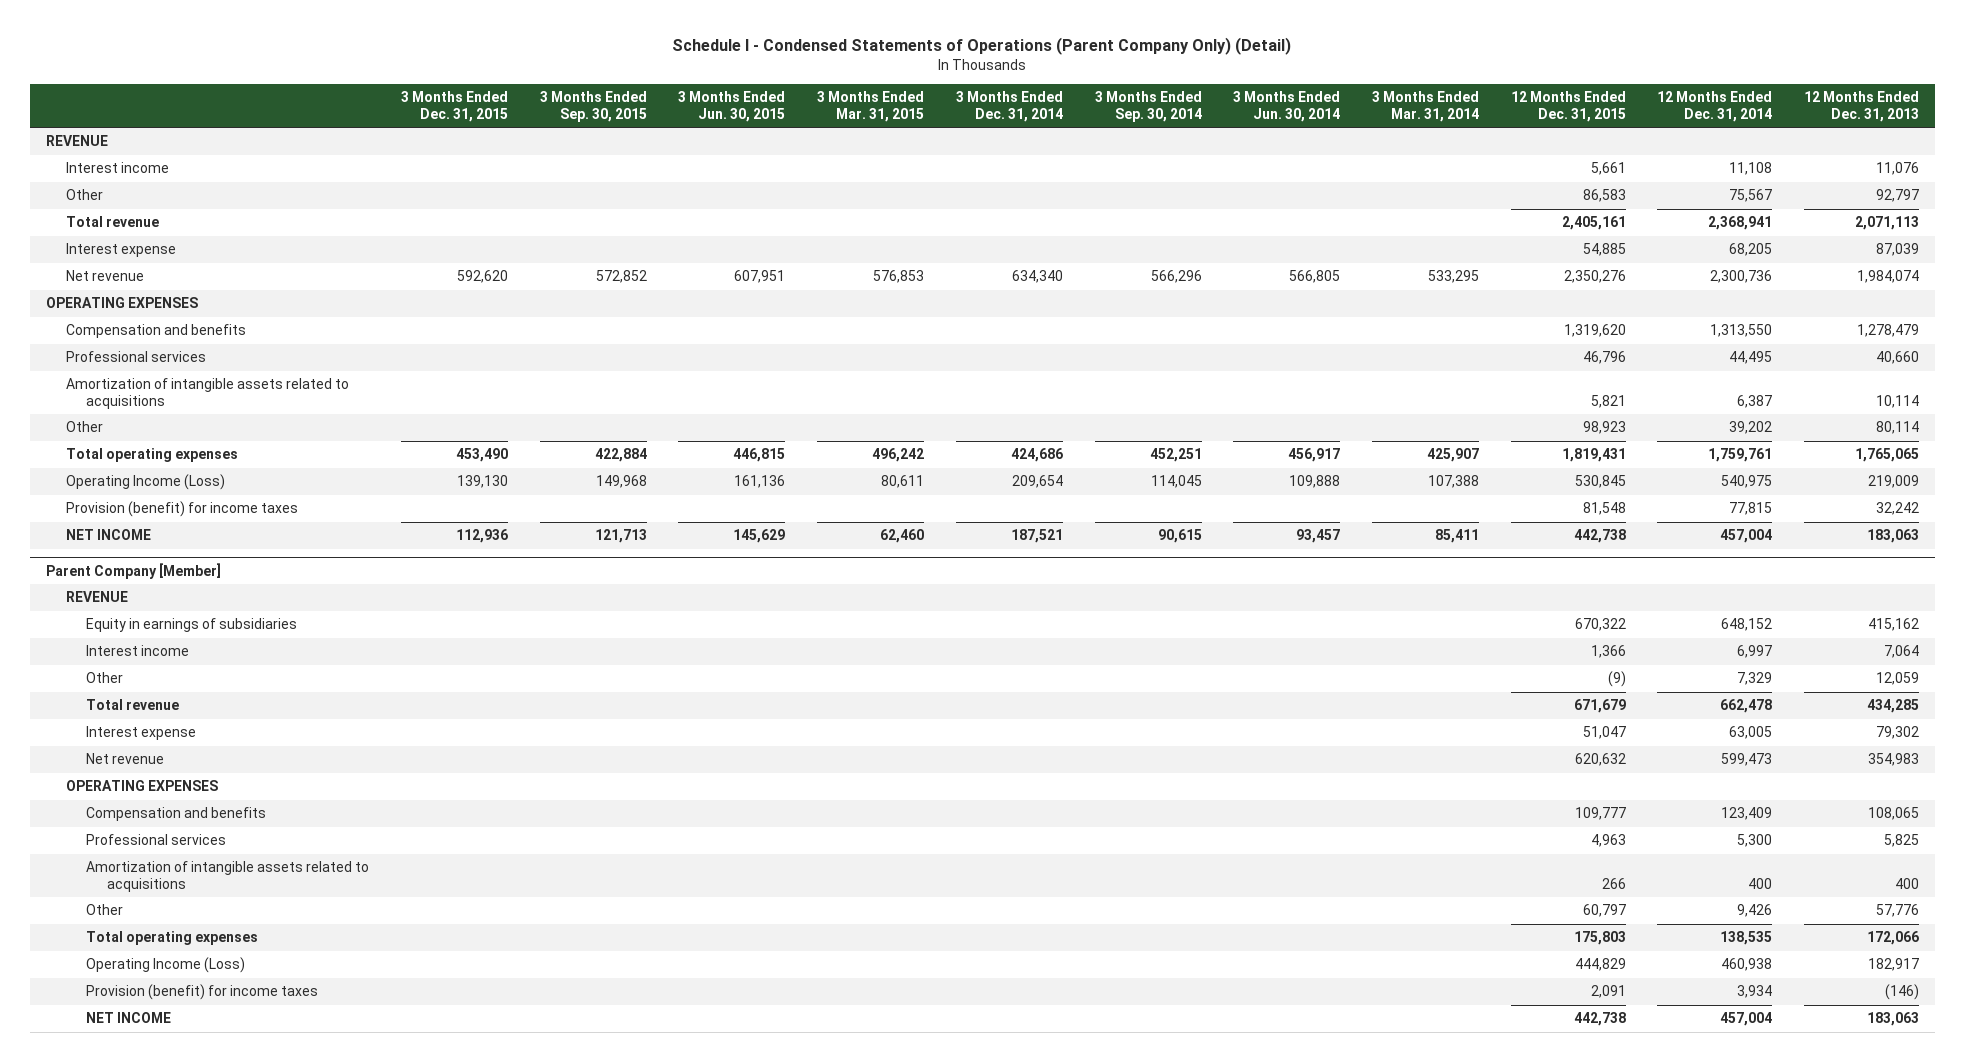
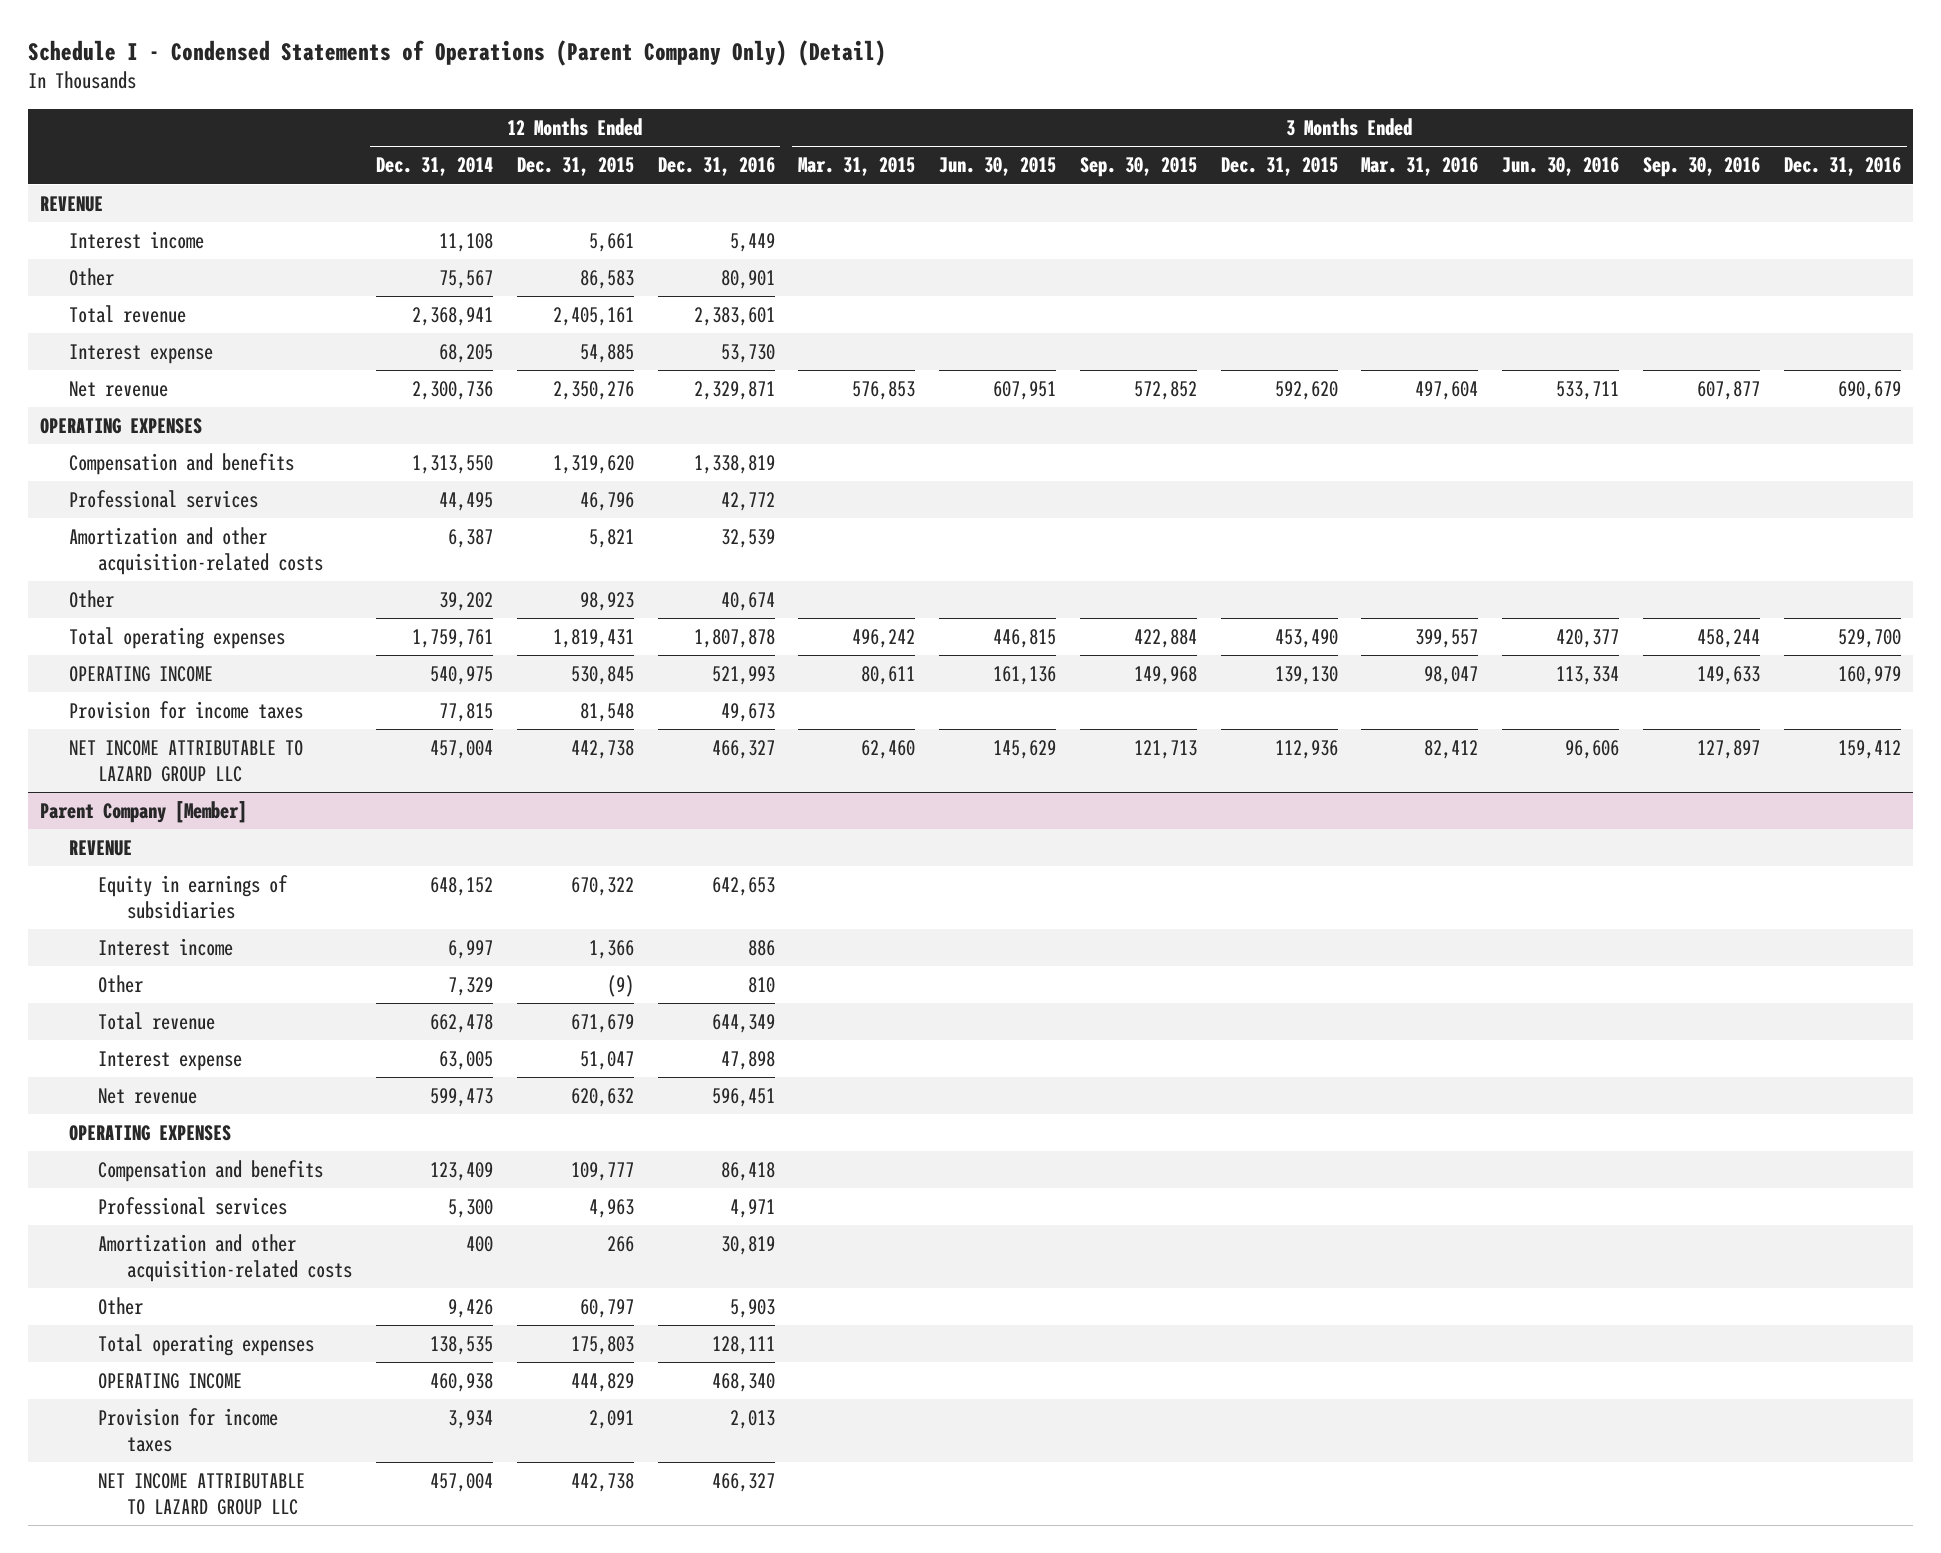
- | 3 Months Ended Dec. 31, 2015 | 3 Months Ended Sep. 30, 2015 | 3 Months Ended Jun. 30, 2015 | 3 Months Ended Mar. 31, 2015 | 3 Months Ended Dec. 31, 2014 | 3 Months Ended Sep. 30, 2014 | 3 Months Ended Jun. 30, 2014 | 3 Months Ended Mar. 31, 2014 | 12 Months Ended Dec. 31, 2015 | 12 Months Ended Dec. 31, 2014 | 12 Months Ended Dec. 31, 2013
+ | 12 Months Ended Dec. 31, 2014 | 12 Months Ended Dec. 31, 2015 | 12 Months Ended Dec. 31, 2016 | 3 Months Ended Mar. 31, 2015 | 3 Months Ended Jun. 30, 2015 | 3 Months Ended Sep. 30, 2015 | 3 Months Ended Dec. 31, 2015 | 3 Months Ended Mar. 31, 2016 | 3 Months Ended Jun. 30, 2016 | 3 Months Ended Sep. 30, 2016 | 3 Months Ended Dec. 31, 2016
- Amortization of intangible assets related to acquisitions | | | | | | | | | 5,821 | 6,387 | 10,114
+ Amortization and other acquisition-related costs | 6,387 | 5,821 | 32,539 | | | | | | | |
- Operating Income (Loss) | 139,130 | 149,968 | 161,136 | 80,611 | 209,654 | 114,045 | 109,888 | 107,388 | 530,845 | 540,975 | 219,009
- Provision (benefit) for income taxes | | | | | | | | | 81,548 | 77,815 | 32,242
- NET INCOME | 112,936 | 121,713 | 145,629 | 62,460 | 187,521 | 90,615 | 93,457 | 85,411 | 442,738 | 457,004 | 183,063
+ OPERATING INCOME | 540,975 | 530,845 | 521,993 | 80,611 | 161,136 | 149,968 | 139,130 | 98,047 | 113,334 | 149,633 | 160,979
+ Provision for income taxes | 77,815 | 81,548 | 49,673 | | | | | | | |
+ NET INCOME ATTRIBUTABLE TO LAZARD GROUP LLC | 457,004 | 442,738 | 466,327 | 62,460 | 145,629 | 121,713 | 112,936 | 82,412 | 96,606 | 127,897 | 159,412
@ Parent Company [Member]
- Amortization of intangible assets related to acquisitions | | | | | | | | | 266 | 400 | 400
+ Amortization and other acquisition-related costs | 400 | 266 | 30,819 | | | | | | | |
- Operating Income (Loss) | | | | | | | | | 444,829 | 460,938 | 182,917
- Provision (benefit) for income taxes | | | | | | | | | 2,091 | 3,934 | (146)
- NET INCOME | | | | | | | | | 442,738 | 457,004 | 183,063
+ OPERATING INCOME | 460,938 | 444,829 | 468,340 | | | | | | | |
+ Provision for income taxes | 3,934 | 2,091 | 2,013 | | | | | | | |
+ NET INCOME ATTRIBUTABLE TO LAZARD GROUP LLC | 457,004 | 442,738 | 466,327 | | | | | | | |

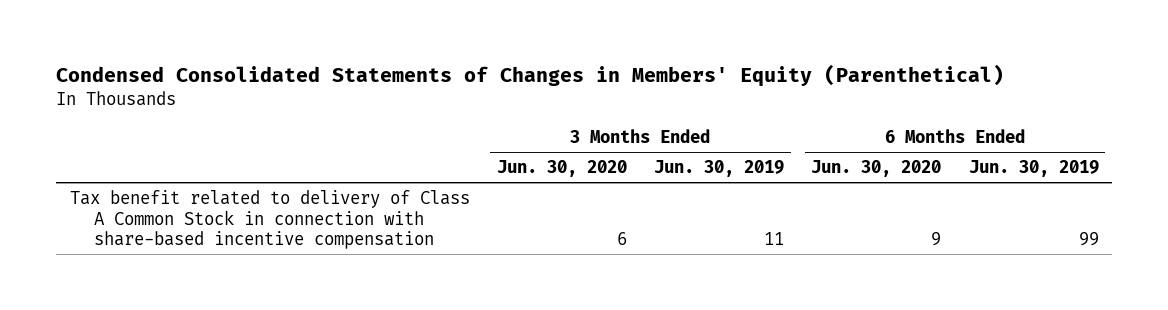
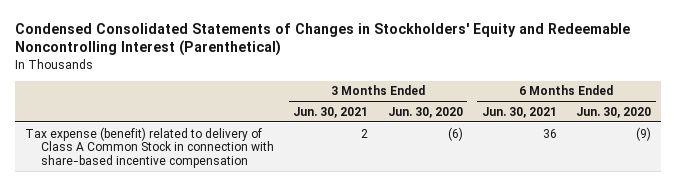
- Condensed Consolidated Statements of Changes in Members' Equity (Parenthetical)
+ Condensed Consolidated Statements of Changes in Stockholders' Equity and Redeemable Noncontrolling Interest (Parenthetical)
- | 3 Months Ended Jun. 30, 2020 | 3 Months Ended Jun. 30, 2019 | 6 Months Ended Jun. 30, 2020 | 6 Months Ended Jun. 30, 2019
+ | 3 Months Ended Jun. 30, 2021 | 3 Months Ended Jun. 30, 2020 | 6 Months Ended Jun. 30, 2021 | 6 Months Ended Jun. 30, 2020
- Tax benefit related to delivery of Class A Common Stock in connection with share-based incentive compensation | 6 | 11 | 9 | 99
+ Tax expense (benefit) related to delivery of Class A Common Stock in connection with share-based incentive compensation | 2 | (6) | 36 | (9)

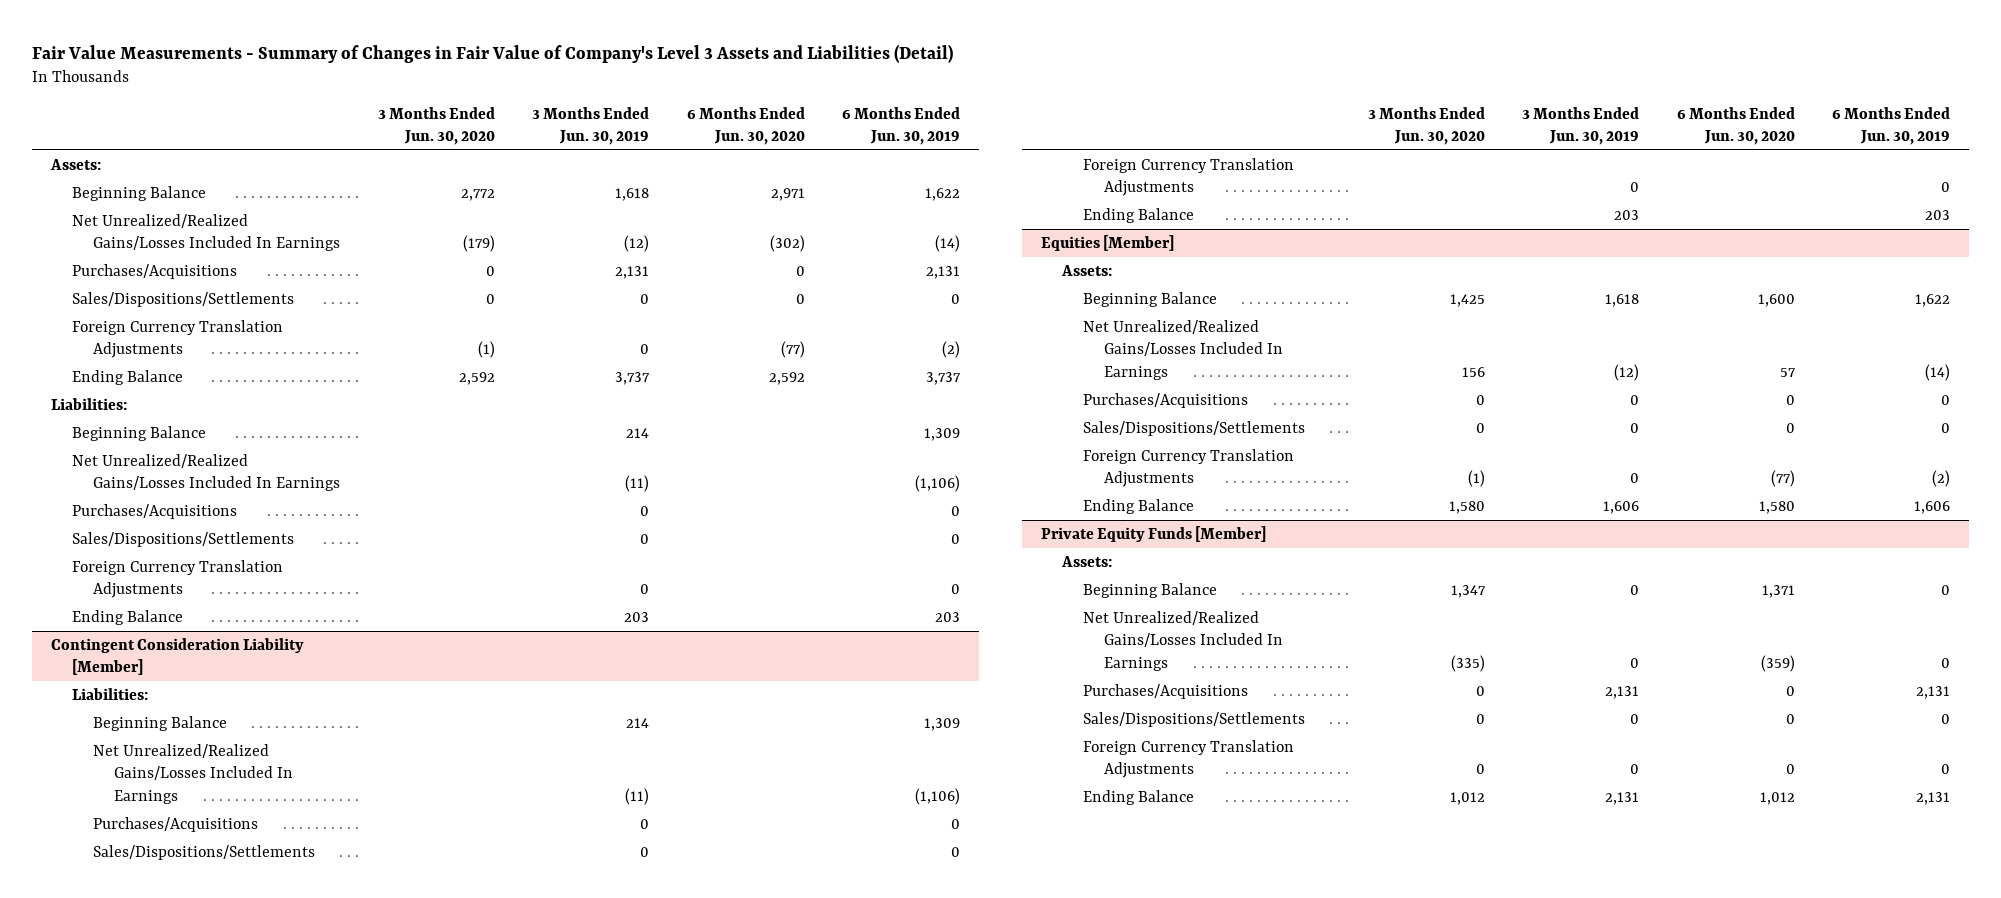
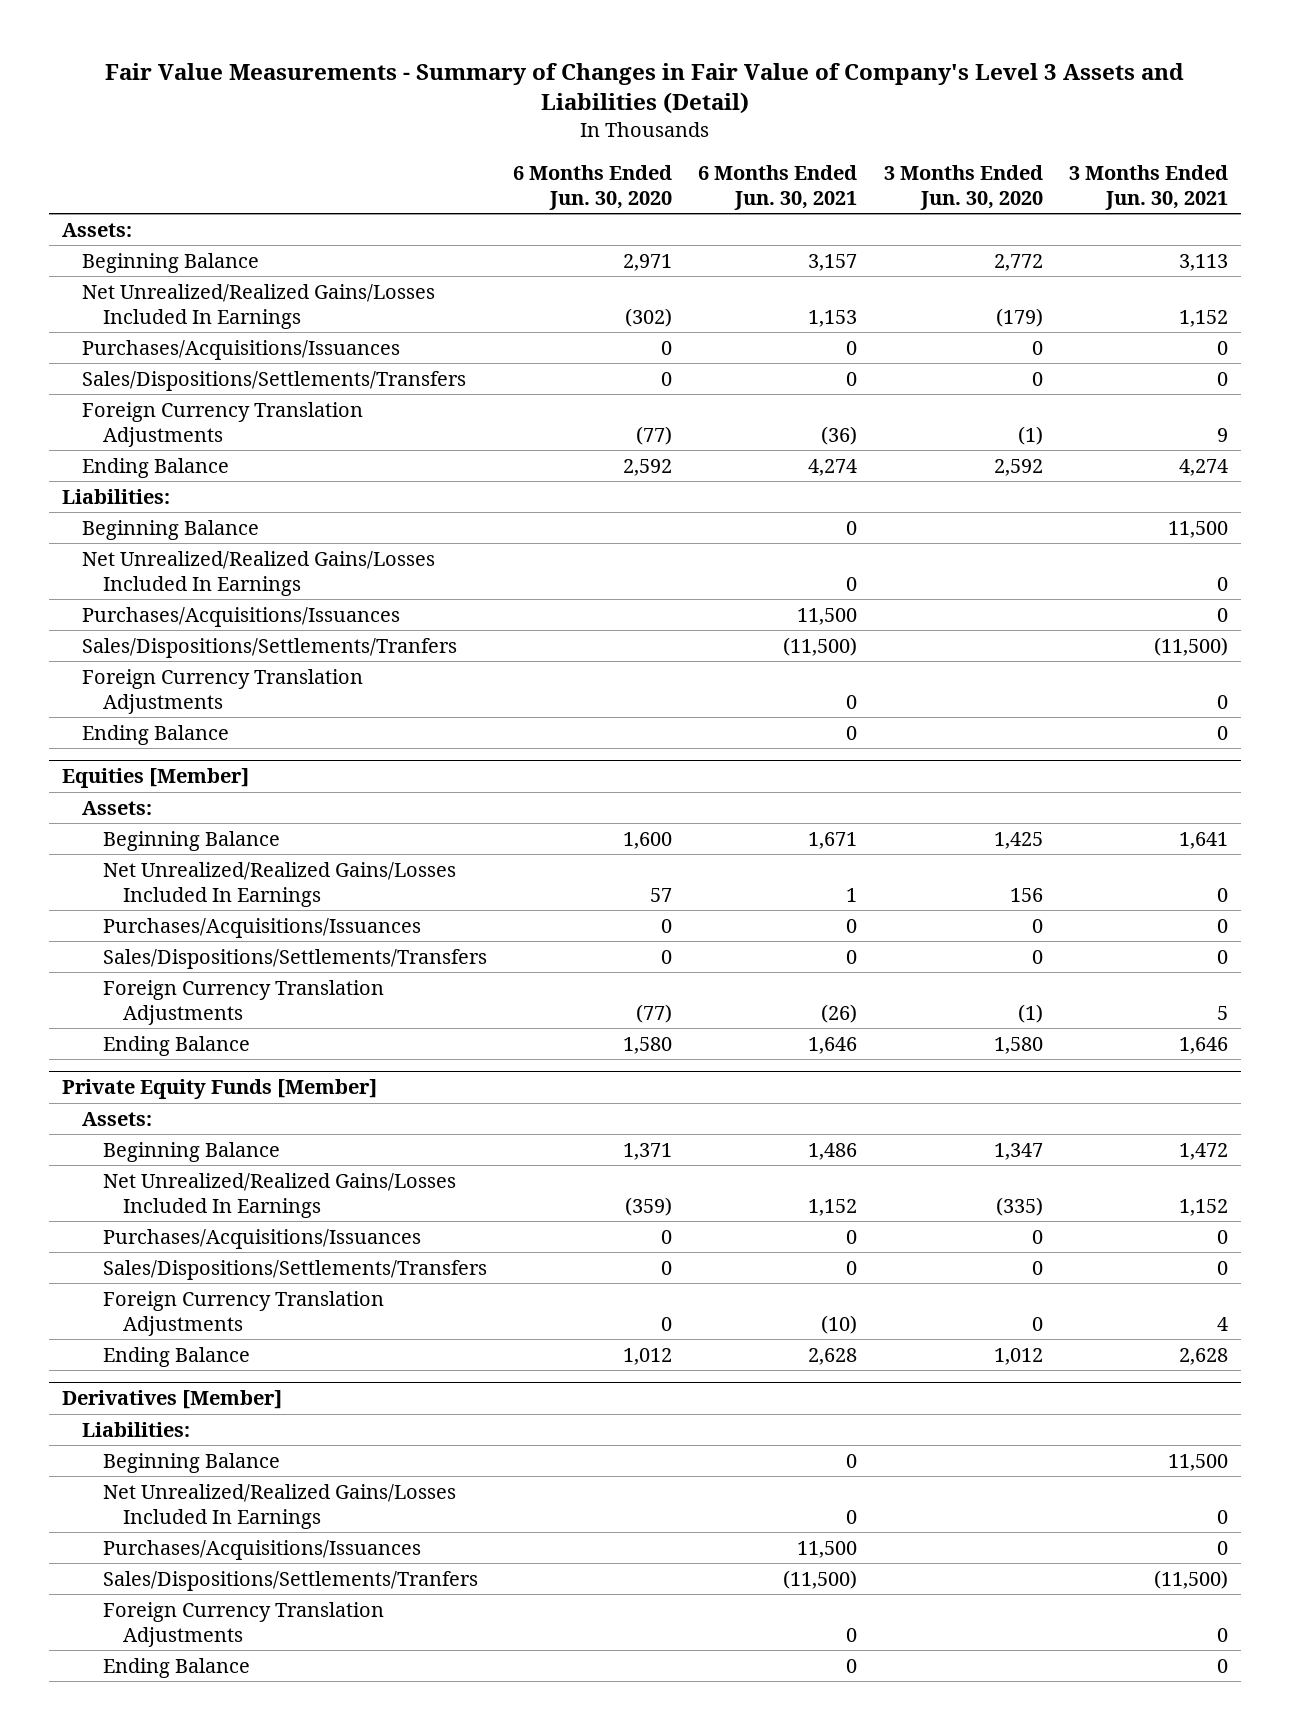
- | 3 Months Ended Jun. 30, 2020 | 3 Months Ended Jun. 30, 2019 | 6 Months Ended Jun. 30, 2020 | 6 Months Ended Jun. 30, 2019
+ | 6 Months Ended Jun. 30, 2020 | 6 Months Ended Jun. 30, 2021 | 3 Months Ended Jun. 30, 2020 | 3 Months Ended Jun. 30, 2021
- Purchases/Acquisitions | 0 | 2,131 | 0 | 2,131
- Sales/Dispositions/Settlements | 0 | 0 | 0 | 0
+ Purchases/Acquisitions/Issuances | 0 | 0 | 0 | 0
+ Sales/Dispositions/Settlements/Transfers | 0 | 0 | 0 | 0
- Purchases/Acquisitions | | 0 | | 0
- Sales/Dispositions/Settlements | | 0 | | 0
- Foreign Currency Translation Adjustments | | 0 | | 0
- Ending Balance | | 203 | | 203
- Contingent Consideration Liability [Member]
- Liabilities:
- Beginning Balance | | 214 | | 1,309
- Net Unrealized/Realized Gains/Losses Included In Earnings | | (11) | | (1,106)
- Purchases/Acquisitions | | 0 | | 0
- Sales/Dispositions/Settlements | | 0 | | 0
+ Purchases/Acquisitions/Issuances | | 11,500 | | 0
+ Sales/Dispositions/Settlements/Tranfers | | (11,500) | | (11,500)
@ Equities [Member]
- Purchases/Acquisitions | 0 | 0 | 0 | 0
- Sales/Dispositions/Settlements | 0 | 0 | 0 | 0
+ Purchases/Acquisitions/Issuances | 0 | 0 | 0 | 0
+ Sales/Dispositions/Settlements/Transfers | 0 | 0 | 0 | 0
@ Private Equity Funds [Member]
- Purchases/Acquisitions | 0 | 2,131 | 0 | 2,131
- Sales/Dispositions/Settlements | 0 | 0 | 0 | 0
+ Purchases/Acquisitions/Issuances | 0 | 0 | 0 | 0
+ Sales/Dispositions/Settlements/Transfers | 0 | 0 | 0 | 0
+ Derivatives [Member]
+ Liabilities:
+ Beginning Balance | | 0 | | 11,500
+ Net Unrealized/Realized Gains/Losses Included In Earnings | | 0 | | 0
+ Purchases/Acquisitions/Issuances | | 11,500 | | 0
+ Sales/Dispositions/Settlements/Tranfers | | (11,500) | | (11,500)
+ Foreign Currency Translation Adjustments | | 0 | | 0
+ Ending Balance | | 0 | | 0

